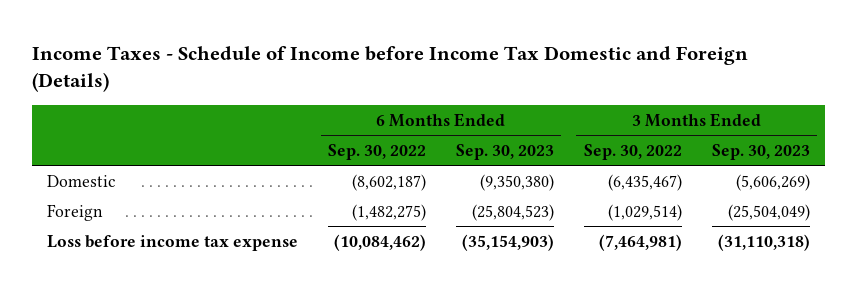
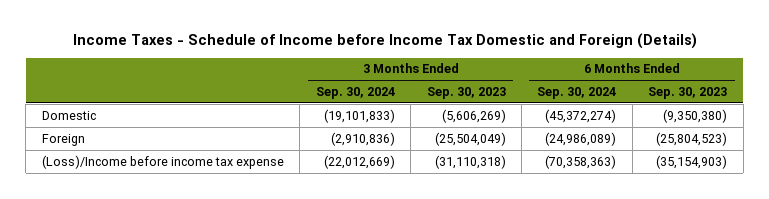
- | 6 Months Ended Sep. 30, 2022 | 6 Months Ended Sep. 30, 2023 | 3 Months Ended Sep. 30, 2022 | 3 Months Ended Sep. 30, 2023
+ | 3 Months Ended Sep. 30, 2024 | 3 Months Ended Sep. 30, 2023 | 6 Months Ended Sep. 30, 2024 | 6 Months Ended Sep. 30, 2023
- Loss before income tax expense | (10,084,462) | (35,154,903) | (7,464,981) | (31,110,318)
+ (Loss)/Income before income tax expense | (22,012,669) | (31,110,318) | (70,358,363) | (35,154,903)

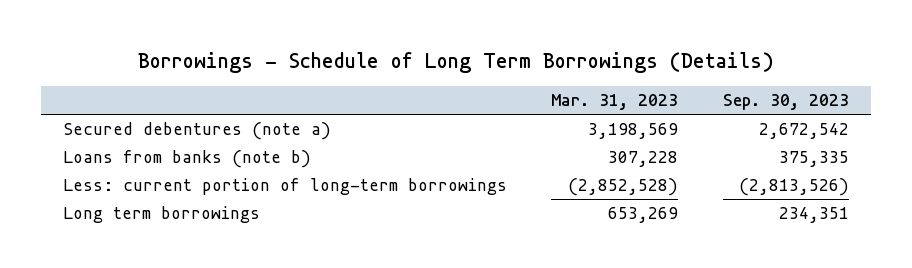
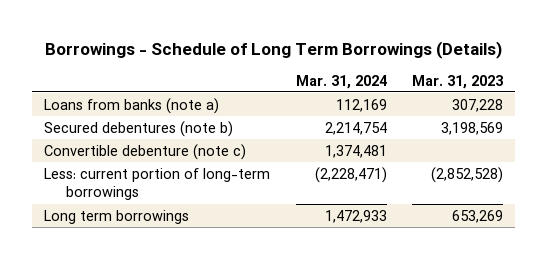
- | Mar. 31, 2023 | Sep. 30, 2023
+ | Mar. 31, 2024 | Mar. 31, 2023
- Secured debentures (note a) | 3,198,569 | 2,672,542
- Loans from banks (note b) | 307,228 | 375,335
+ Loans from banks (note a) | 112,169 | 307,228
+ Secured debentures (note b) | 2,214,754 | 3,198,569
+ Convertible debenture (note c) | 1,374,481 |

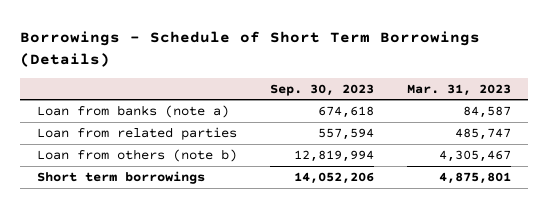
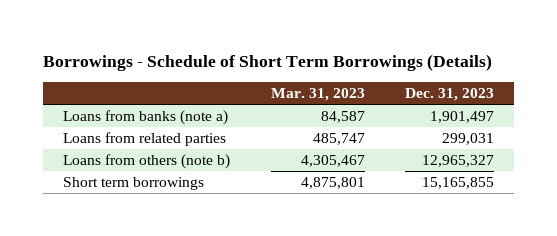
- | Sep. 30, 2023 | Mar. 31, 2023
+ | Mar. 31, 2023 | Dec. 31, 2023
- Loan from banks (note a) | 674,618 | 84,587
- Loan from related parties | 557,594 | 485,747
- Loan from others (note b) | 12,819,994 | 4,305,467
+ Loans from banks (note a) | 84,587 | 1,901,497
+ Loans from related parties | 485,747 | 299,031
+ Loans from others (note b) | 4,305,467 | 12,965,327

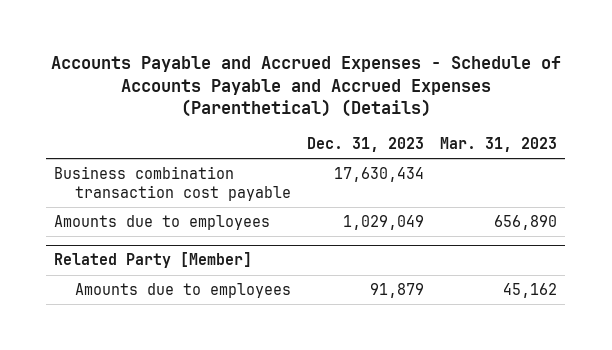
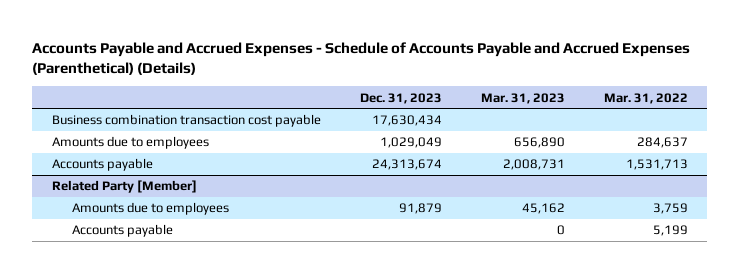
- | Dec. 31, 2023 | Mar. 31, 2023
+ | Dec. 31, 2023 | Mar. 31, 2023 | Mar. 31, 2022
+ Accounts payable | 24,313,674 | 2,008,731 | 1,531,713
@ Related Party [Member]
+ Accounts payable | | 0 | 5,199

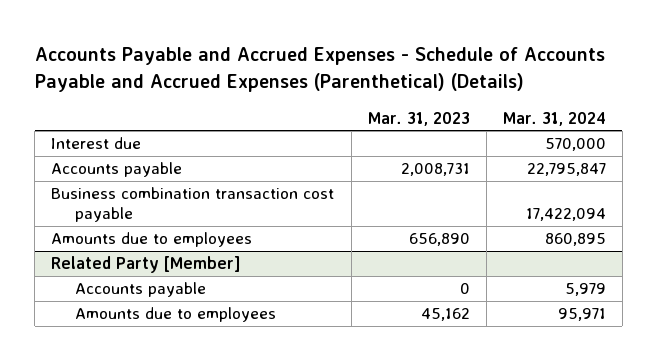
- | Dec. 31, 2023 | Mar. 31, 2023 | Mar. 31, 2022
+ | Mar. 31, 2023 | Mar. 31, 2024
+ Interest due | | 570,000
moved up: Accounts payable | 2,008,731 | 22,795,847
@ Related Party [Member]
moved down: Amounts due to employees | 45,162 | 95,971

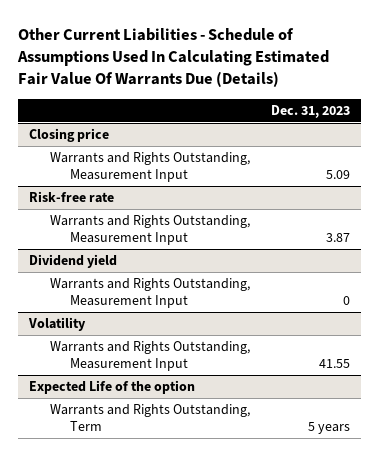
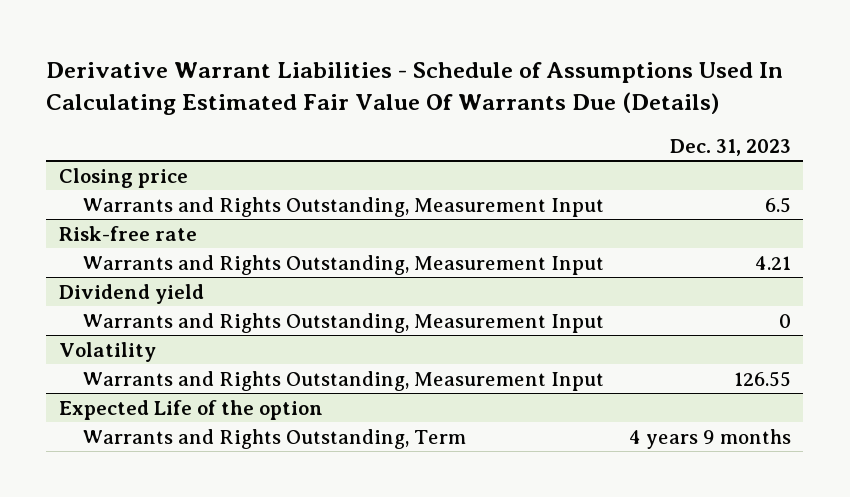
- Other Current Liabilities - Schedule of Assumptions Used In Calculating Estimated Fair Value Of Warrants Due (Details)
+ Derivative Warrant Liabilities - Schedule of Assumptions Used In Calculating Estimated Fair Value Of Warrants Due (Details)
@ Closing price
- Warrants and Rights Outstanding, Measurement Input | 5.09
+ Warrants and Rights Outstanding, Measurement Input | 6.5
@ Risk-free rate
- Warrants and Rights Outstanding, Measurement Input | 3.87
+ Warrants and Rights Outstanding, Measurement Input | 4.21
@ Volatility
- Warrants and Rights Outstanding, Measurement Input | 41.55
+ Warrants and Rights Outstanding, Measurement Input | 126.55
@ Expected Life of the option
- Warrants and Rights Outstanding, Term | 5 years
+ Warrants and Rights Outstanding, Term | 4 years 9 months

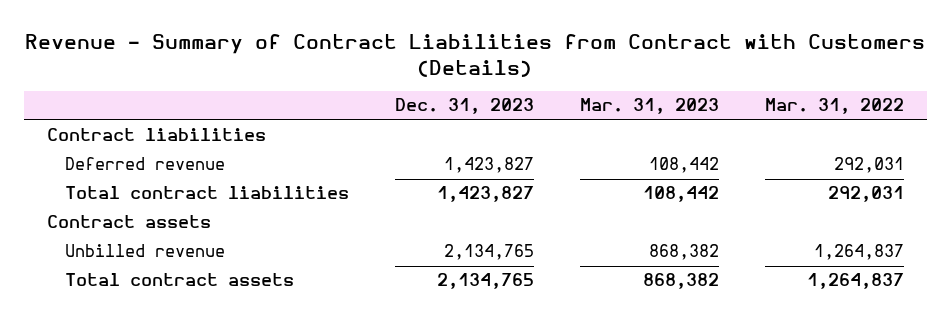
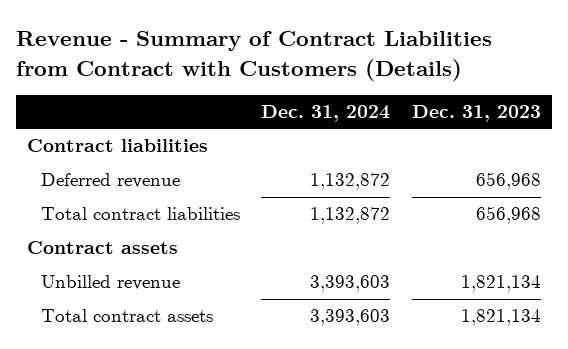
- | Dec. 31, 2023 | Mar. 31, 2023 | Mar. 31, 2022
+ | Dec. 31, 2024 | Dec. 31, 2023
- Deferred revenue | 1,423,827 | 108,442 | 292,031
- Total contract liabilities | 1,423,827 | 108,442 | 292,031
+ Deferred revenue | 1,132,872 | 656,968
+ Total contract liabilities | 1,132,872 | 656,968
- Unbilled revenue | 2,134,765 | 868,382 | 1,264,837
- Total contract assets | 2,134,765 | 868,382 | 1,264,837
+ Unbilled revenue | 3,393,603 | 1,821,134
+ Total contract assets | 3,393,603 | 1,821,134

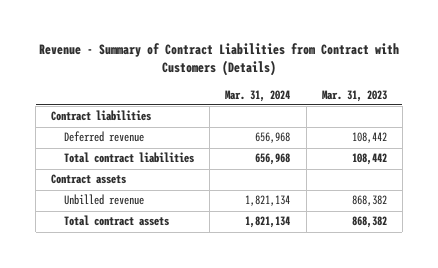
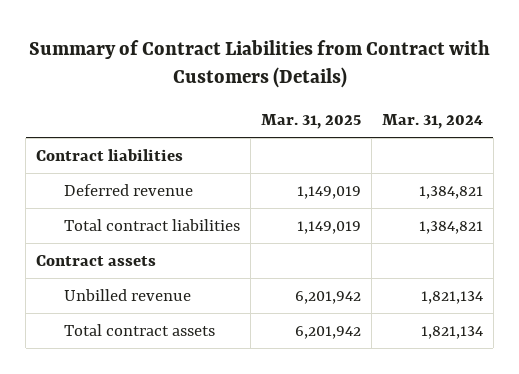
- Revenue - Summary of Contract Liabilities from Contract with Customers (Details)
+ Summary of Contract Liabilities from Contract with Customers (Details)
- | Mar. 31, 2024 | Mar. 31, 2023
+ | Mar. 31, 2025 | Mar. 31, 2024
- Deferred revenue | 656,968 | 108,442
- Total contract liabilities | 656,968 | 108,442
+ Deferred revenue | 1,149,019 | 1,384,821
+ Total contract liabilities | 1,149,019 | 1,384,821

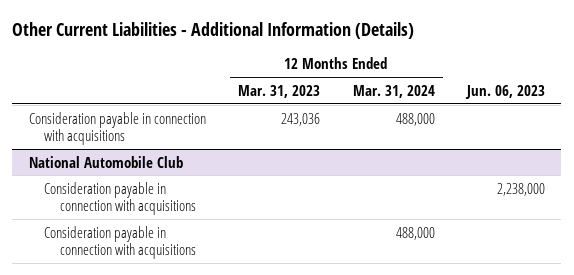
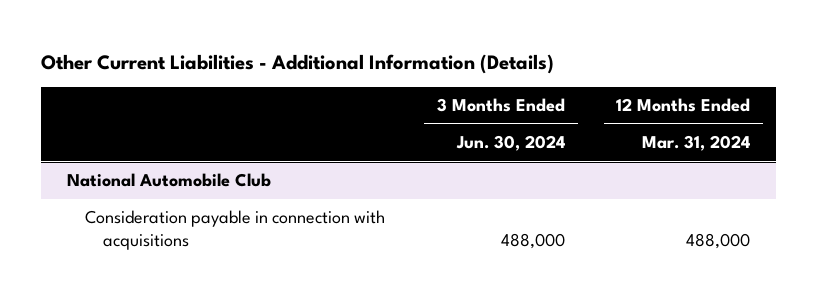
- | 12 Months Ended Mar. 31, 2023 | 12 Months Ended Mar. 31, 2024 | Jun. 06, 2023
+ | 3 Months Ended Jun. 30, 2024 | 12 Months Ended Mar. 31, 2024
- Consideration payable in connection with acquisitions | 243,036 | 488,000 |
@ National Automobile Club
- Consideration payable in connection with acquisitions | | | 2,238,000

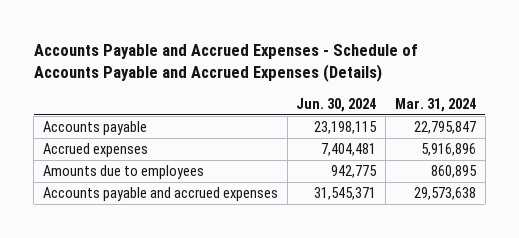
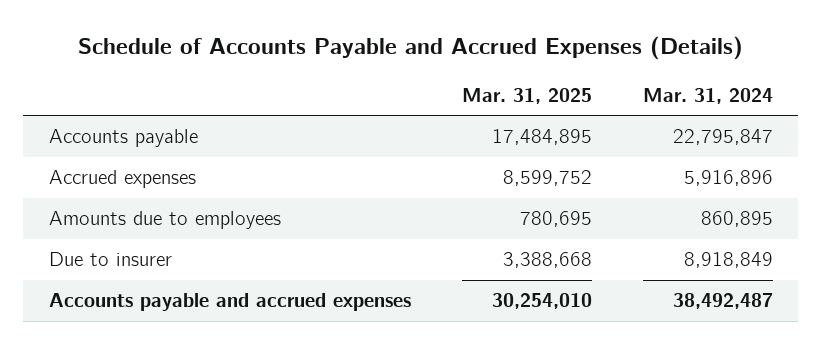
- Accounts Payable and Accrued Expenses - Schedule of Accounts Payable and Accrued Expenses (Details)
+ Schedule of Accounts Payable and Accrued Expenses (Details)
- | Jun. 30, 2024 | Mar. 31, 2024
+ | Mar. 31, 2025 | Mar. 31, 2024
- Accounts payable and accrued expenses | 31,545,371 | 29,573,638
+ Due to insurer | 3,388,668 | 8,918,849
+ Accounts payable and accrued expenses | 30,254,010 | 38,492,487

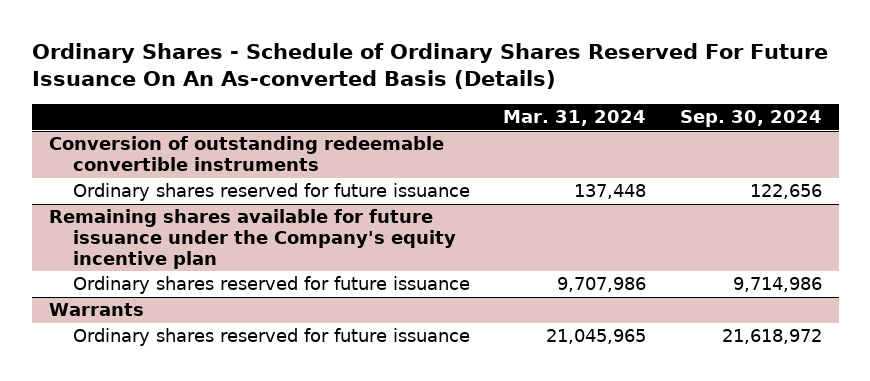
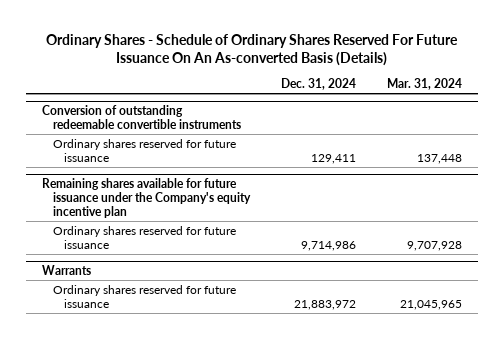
- | Mar. 31, 2024 | Sep. 30, 2024
+ | Dec. 31, 2024 | Mar. 31, 2024
@ Remaining shares available for future issuance under the Company's equity incentive plan
- Ordinary shares reserved for future issuance | 9,707,986 | 9,714,986
+ Ordinary shares reserved for future issuance | 9,714,986 | 9,707,928

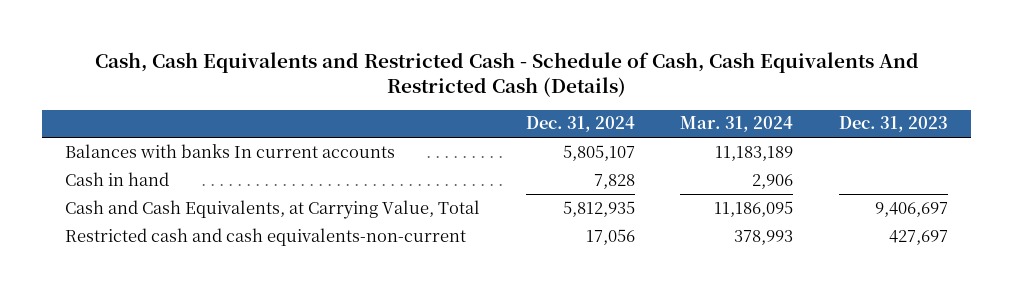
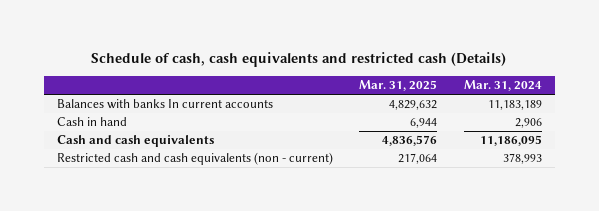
- Cash, Cash Equivalents and Restricted Cash - Schedule of Cash, Cash Equivalents And Restricted Cash (Details)
+ Schedule of cash, cash equivalents and restricted cash (Details)
- | Dec. 31, 2024 | Mar. 31, 2024 | Dec. 31, 2023
+ | Mar. 31, 2025 | Mar. 31, 2024
- Cash and Cash Equivalents, at Carrying Value, Total | 5,812,935 | 11,186,095 | 9,406,697
- Restricted cash and cash equivalents-non-current | 17,056 | 378,993 | 427,697
+ Cash and cash equivalents | 4,836,576 | 11,186,095
+ Restricted cash and cash equivalents (non - current) | 217,064 | 378,993

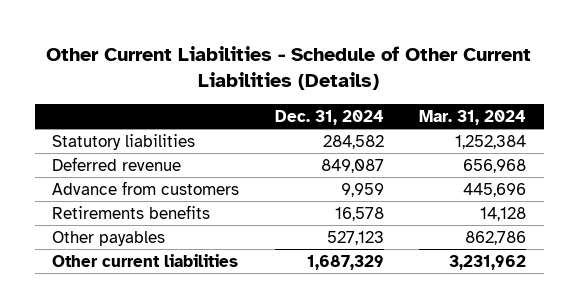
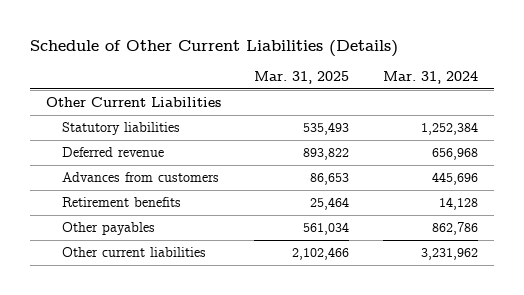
- Other Current Liabilities - Schedule of Other Current Liabilities (Details)
+ Schedule of Other Current Liabilities (Details)
- | Dec. 31, 2024 | Mar. 31, 2024
+ | Mar. 31, 2025 | Mar. 31, 2024
+ Other Current Liabilities
- Advance from customers | 9,959 | 445,696
- Retirements benefits | 16,578 | 14,128
+ Advances from customers | 86,653 | 445,696
+ Retirement benefits | 25,464 | 14,128

